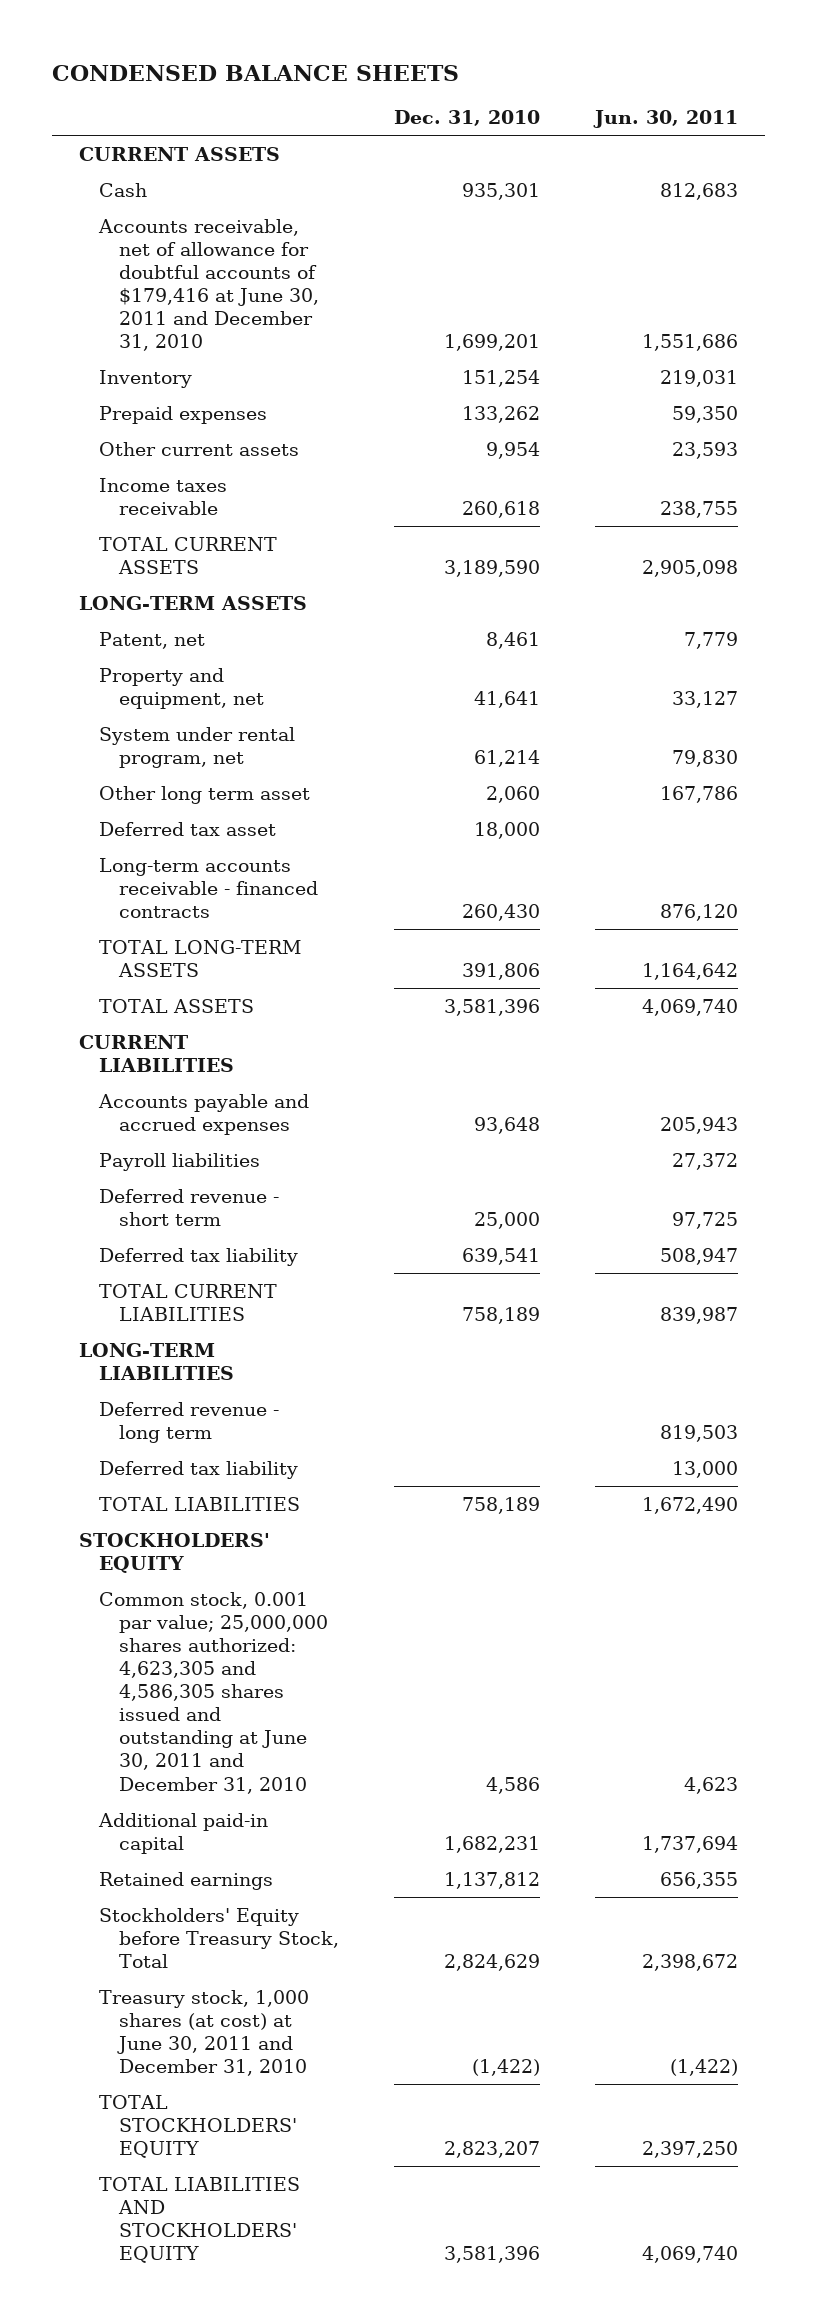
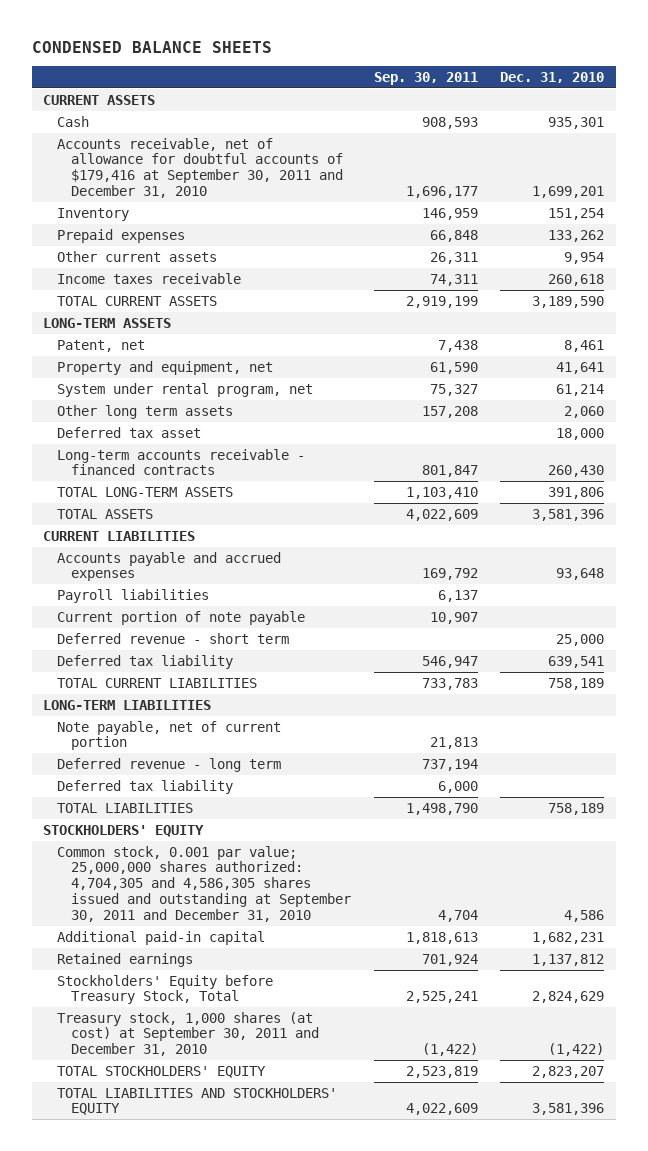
- | Dec. 31, 2010 | Jun. 30, 2011
+ | Sep. 30, 2011 | Dec. 31, 2010
- Accounts receivable, net of allowance for doubtful accounts of $179,416 at June 30, 2011 and December 31, 2010 | 1,699,201 | 1,551,686
+ Accounts receivable, net of allowance for doubtful accounts of $179,416 at September 30, 2011 and December 31, 2010 | 1,696,177 | 1,699,201
- Other long term asset | 2,060 | 167,786
+ Other long term assets | 157,208 | 2,060
+ Current portion of note payable | 10,907 |
+ Note payable, net of current portion | 21,813 |
- Common stock, 0.001 par value; 25,000,000 shares authorized: 4,623,305 and 4,586,305 shares issued and outstanding at June 30, 2011 and December 31, 2010 | 4,586 | 4,623
+ Common stock, 0.001 par value; 25,000,000 shares authorized: 4,704,305 and 4,586,305 shares issued and outstanding at September 30, 2011 and December 31, 2010 | 4,704 | 4,586
- Treasury stock, 1,000 shares (at cost) at June 30, 2011 and December 31, 2010 | (1,422) | (1,422)
+ Treasury stock, 1,000 shares (at cost) at September 30, 2011 and December 31, 2010 | (1,422) | (1,422)

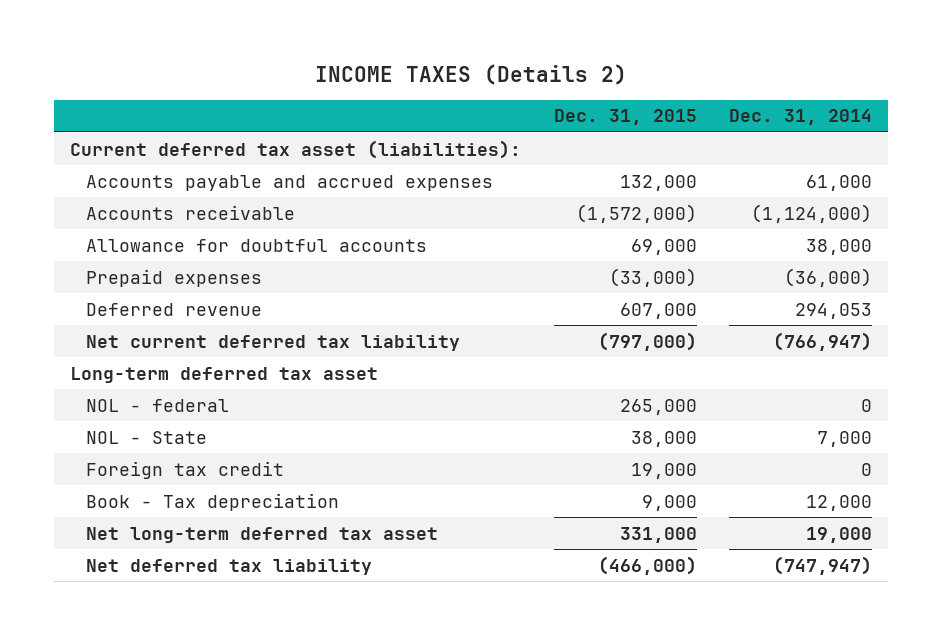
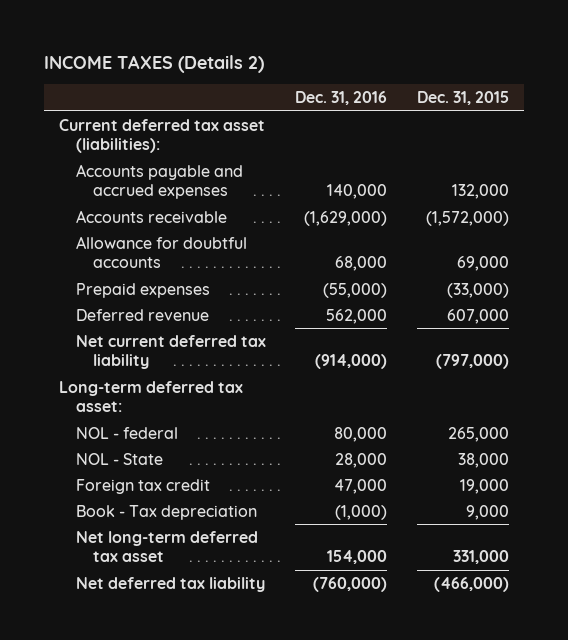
- | Dec. 31, 2015 | Dec. 31, 2014
+ | Dec. 31, 2016 | Dec. 31, 2015
- Long-term deferred tax asset
+ Long-term deferred tax asset:

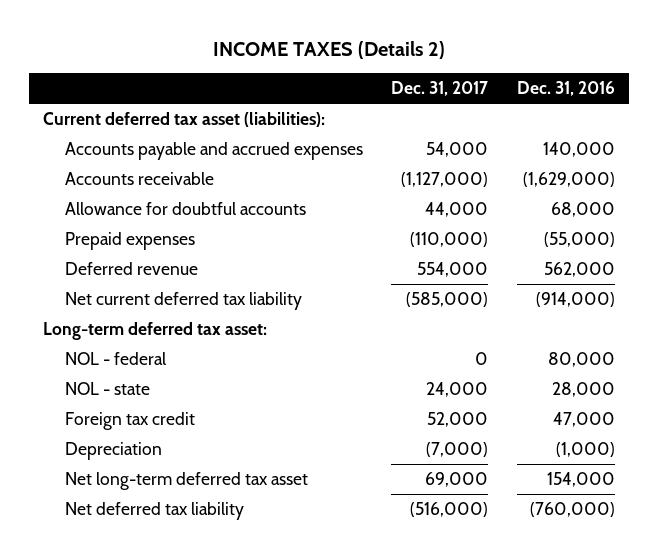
- | Dec. 31, 2016 | Dec. 31, 2015
+ | Dec. 31, 2017 | Dec. 31, 2016
- NOL - State | 28,000 | 38,000
+ NOL - state | 24,000 | 28,000
- Book - Tax depreciation | (1,000) | 9,000
+ Depreciation | (7,000) | (1,000)

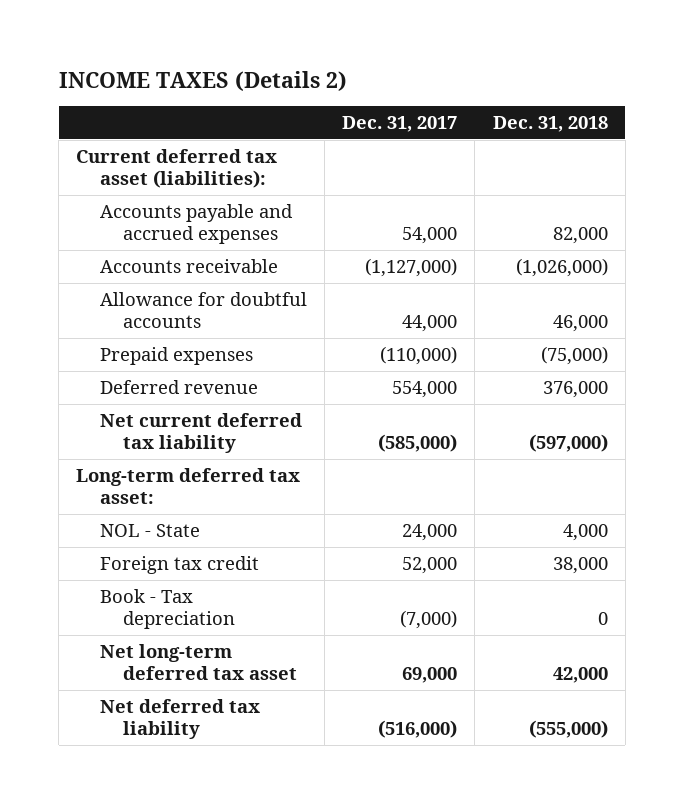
- | Dec. 31, 2017 | Dec. 31, 2016
+ | Dec. 31, 2017 | Dec. 31, 2018
- NOL - federal | 0 | 80,000
- NOL - state | 24,000 | 28,000
+ NOL - State | 24,000 | 4,000
- Depreciation | (7,000) | (1,000)
+ Book - Tax depreciation | (7,000) | 0

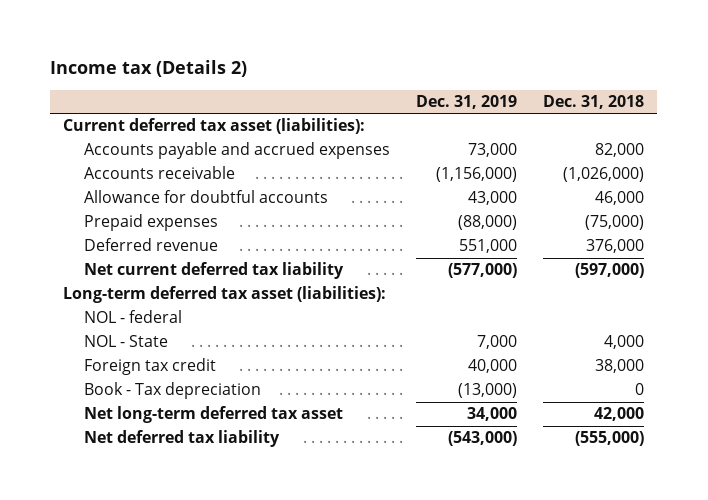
- INCOME TAXES (Details 2)
+ Income tax (Details 2)
- | Dec. 31, 2017 | Dec. 31, 2018
+ | Dec. 31, 2019 | Dec. 31, 2018
- Long-term deferred tax asset:
+ Long-term deferred tax asset (liabilities):
+ NOL - federal

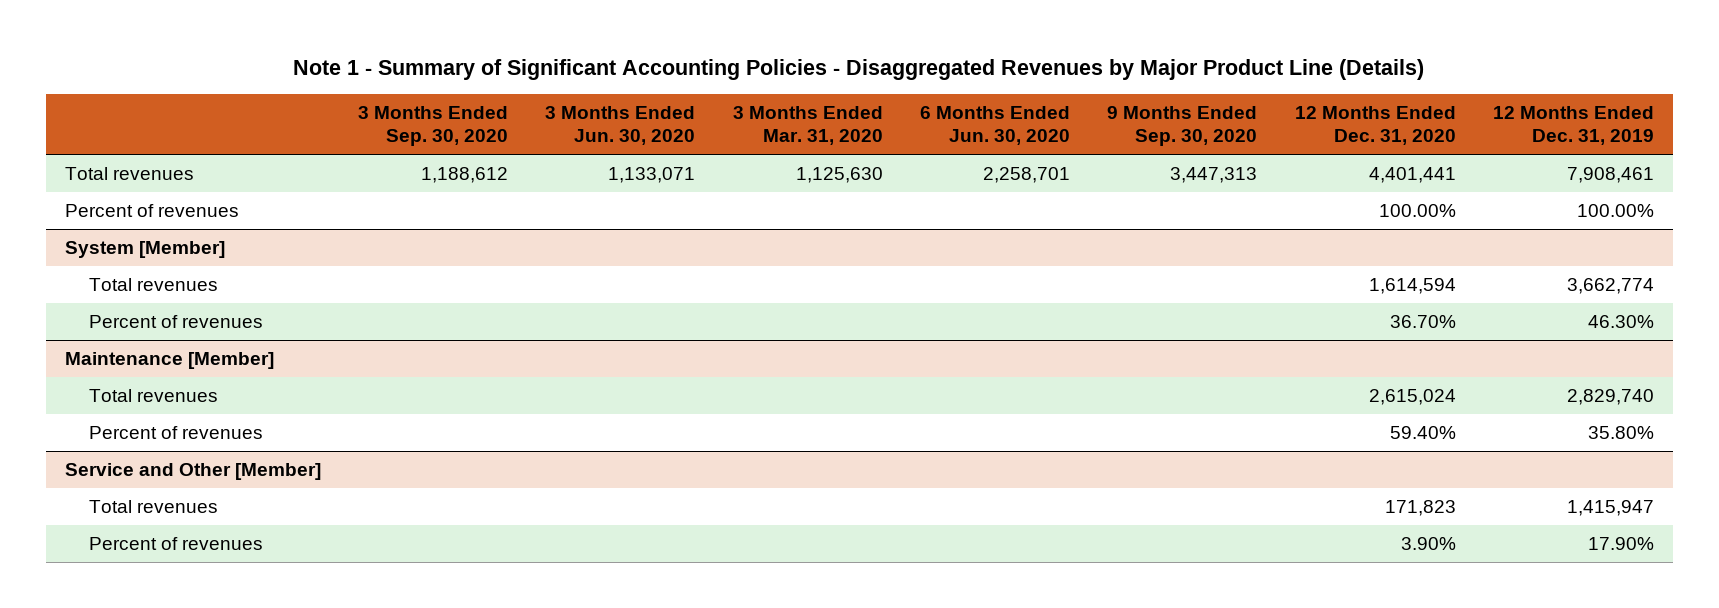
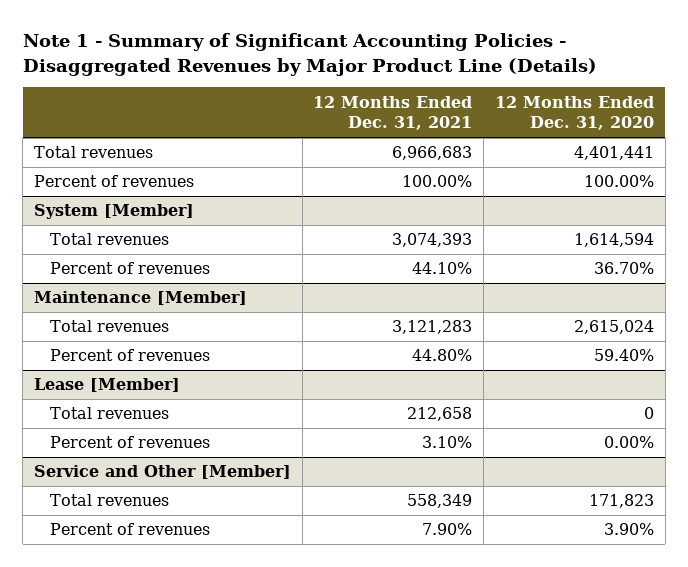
- | 3 Months Ended Sep. 30, 2020 | 3 Months Ended Jun. 30, 2020 | 3 Months Ended Mar. 31, 2020 | 6 Months Ended Jun. 30, 2020 | 9 Months Ended Sep. 30, 2020 | 12 Months Ended Dec. 31, 2020 | 12 Months Ended Dec. 31, 2019
+ | 12 Months Ended Dec. 31, 2021 | 12 Months Ended Dec. 31, 2020
+ Lease [Member]
+ Total revenues | 212,658 | 0
+ Percent of revenues | 3.10% | 0.00%

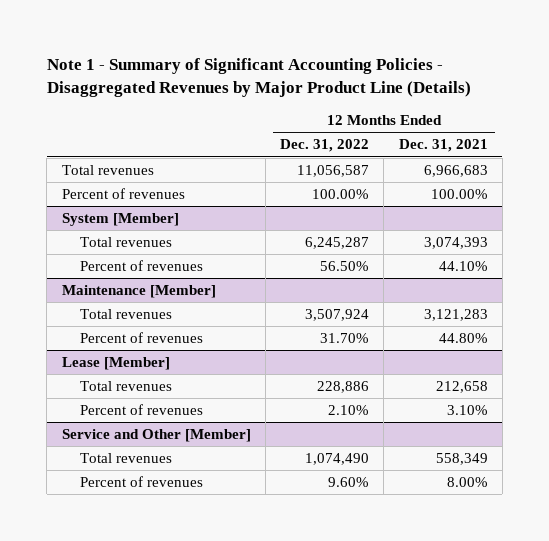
- | 12 Months Ended Dec. 31, 2021 | 12 Months Ended Dec. 31, 2020
+ | 12 Months Ended Dec. 31, 2022 | 12 Months Ended Dec. 31, 2021
@ Service and Other [Member]
- Percent of revenues | 7.90% | 3.90%
+ Percent of revenues | 9.60% | 8.00%

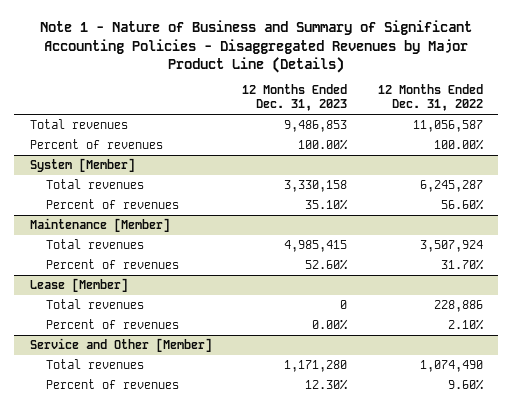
- Note 1 - Summary of Significant Accounting Policies - Disaggregated Revenues by Major Product Line (Details)
+ Note 1 - Nature of Business and Summary of Significant Accounting Policies - Disaggregated Revenues by Major Product Line (Details)
- | 12 Months Ended Dec. 31, 2022 | 12 Months Ended Dec. 31, 2021
+ | 12 Months Ended Dec. 31, 2023 | 12 Months Ended Dec. 31, 2022
@ System [Member]
- Percent of revenues | 56.50% | 44.10%
+ Percent of revenues | 35.10% | 56.60%

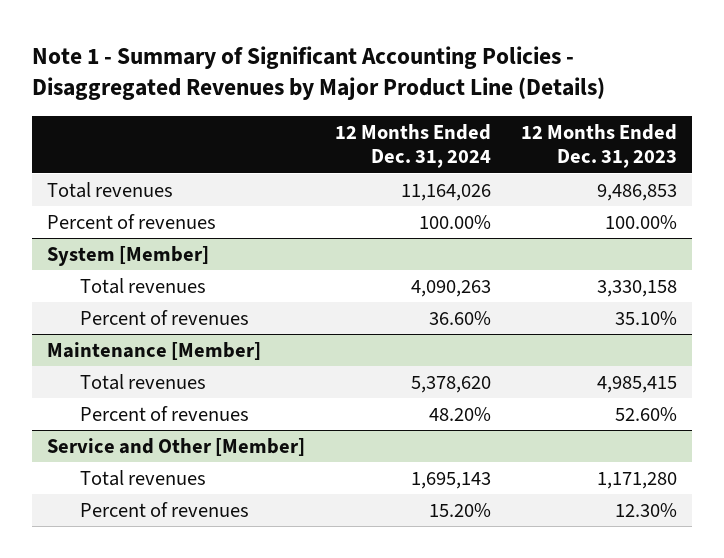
- Note 1 - Nature of Business and Summary of Significant Accounting Policies - Disaggregated Revenues by Major Product Line (Details)
+ Note 1 - Summary of Significant Accounting Policies - Disaggregated Revenues by Major Product Line (Details)
- | 12 Months Ended Dec. 31, 2023 | 12 Months Ended Dec. 31, 2022
+ | 12 Months Ended Dec. 31, 2024 | 12 Months Ended Dec. 31, 2023
- Lease [Member]
- Total revenues | 0 | 228,886
- Percent of revenues | 0.00% | 2.10%

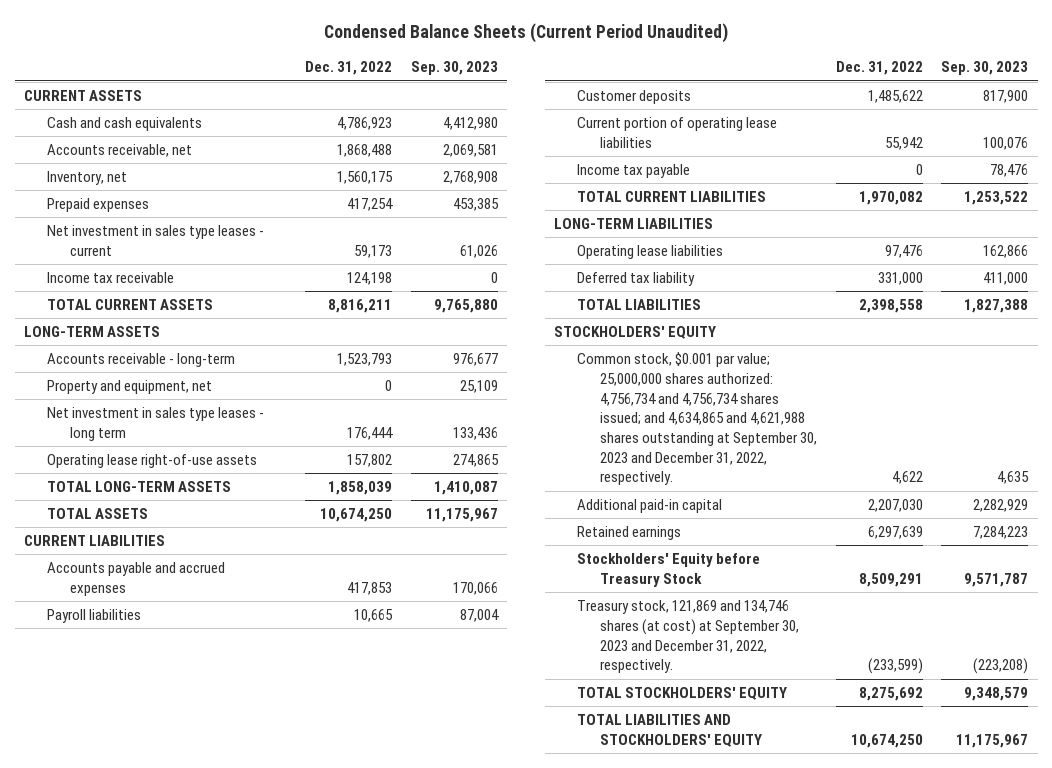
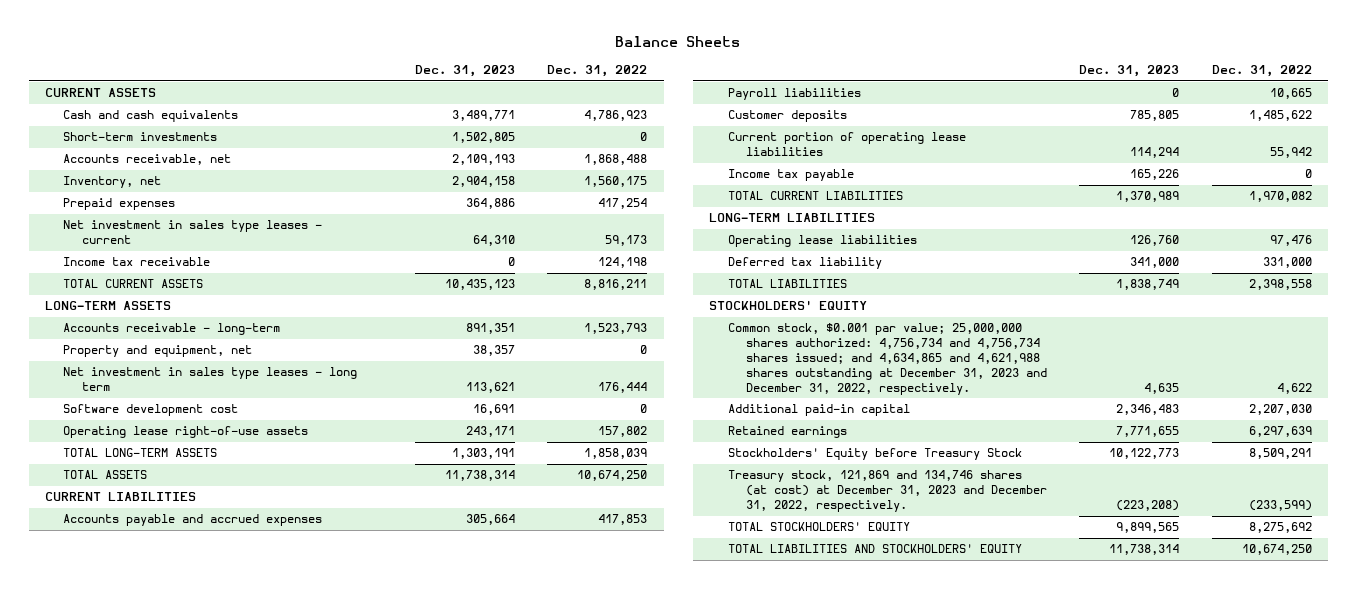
- Condensed Balance Sheets (Current Period Unaudited)
+ Balance Sheets
- | Dec. 31, 2022 | Sep. 30, 2023
+ | Dec. 31, 2023 | Dec. 31, 2022
+ Short-term investments | 1,502,805 | 0
+ Software development cost | 16,691 | 0
- Common stock, $0.001 par value; 25,000,000 shares authorized: 4,756,734 and 4,756,734 shares issued; and 4,634,865 and 4,621,988 shares outstanding at September 30, 2023 and December 31, 2022, respectively. | 4,622 | 4,635
+ Common stock, $0.001 par value; 25,000,000 shares authorized: 4,756,734 and 4,756,734 shares issued; and 4,634,865 and 4,621,988 shares outstanding at December 31, 2023 and December 31, 2022, respectively. | 4,635 | 4,622
- Treasury stock, 121,869 and 134,746 shares (at cost) at September 30, 2023 and December 31, 2022, respectively. | (233,599) | (223,208)
+ Treasury stock, 121,869 and 134,746 shares (at cost) at December 31, 2023 and December 31, 2022, respectively. | (223,208) | (233,599)

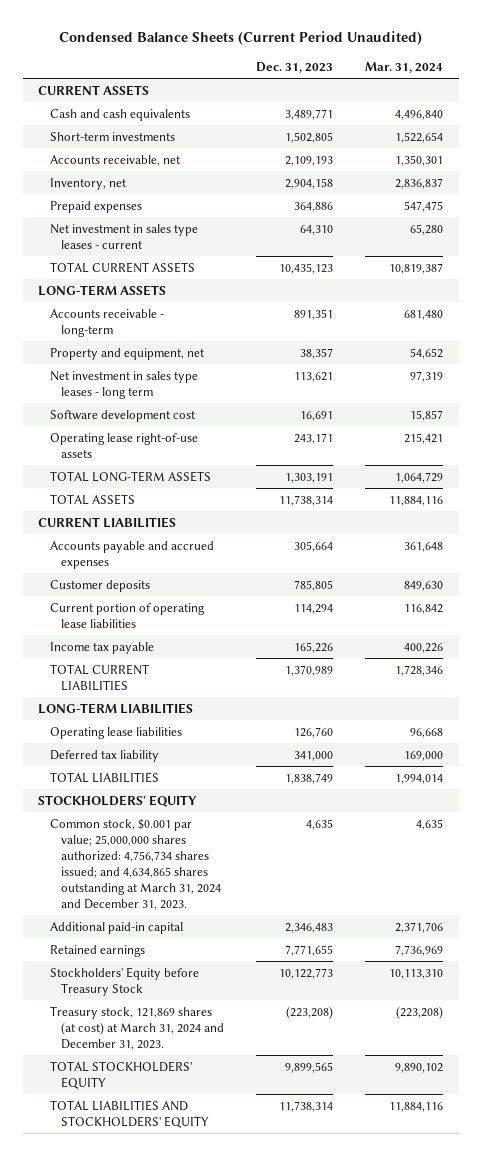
- Balance Sheets
+ Condensed Balance Sheets (Current Period Unaudited)
- | Dec. 31, 2023 | Dec. 31, 2022
+ | Dec. 31, 2023 | Mar. 31, 2024
- Income tax receivable | 0 | 124,198
- Payroll liabilities | 0 | 10,665
- Common stock, $0.001 par value; 25,000,000 shares authorized: 4,756,734 and 4,756,734 shares issued; and 4,634,865 and 4,621,988 shares outstanding at December 31, 2023 and December 31, 2022, respectively. | 4,635 | 4,622
+ Common stock, $0.001 par value; 25,000,000 shares authorized: 4,756,734 shares issued; and 4,634,865 shares outstanding at March 31, 2024 and December 31, 2023. | 4,635 | 4,635
- Treasury stock, 121,869 and 134,746 shares (at cost) at December 31, 2023 and December 31, 2022, respectively. | (223,208) | (233,599)
+ Treasury stock, 121,869 shares (at cost) at March 31, 2024 and December 31, 2023. | (223,208) | (223,208)

